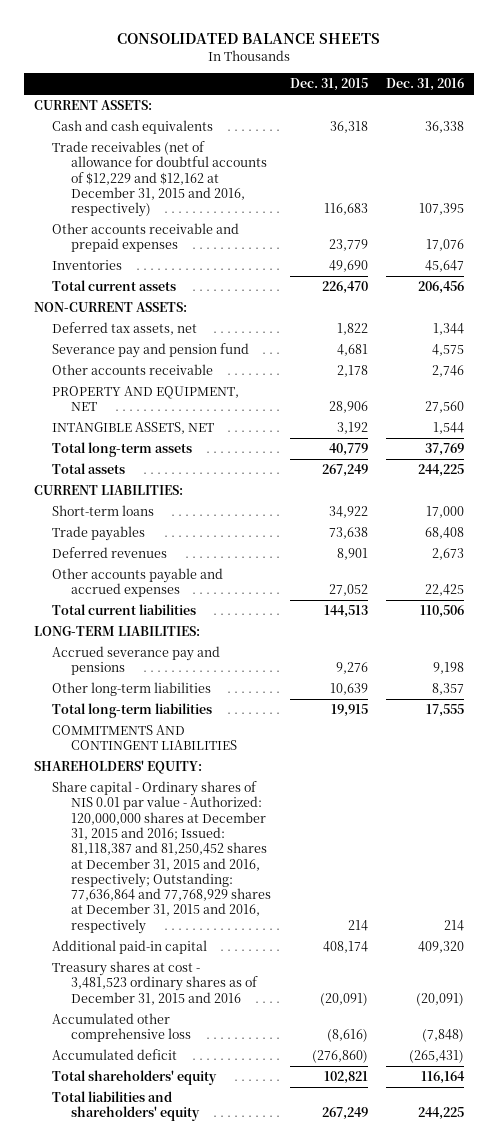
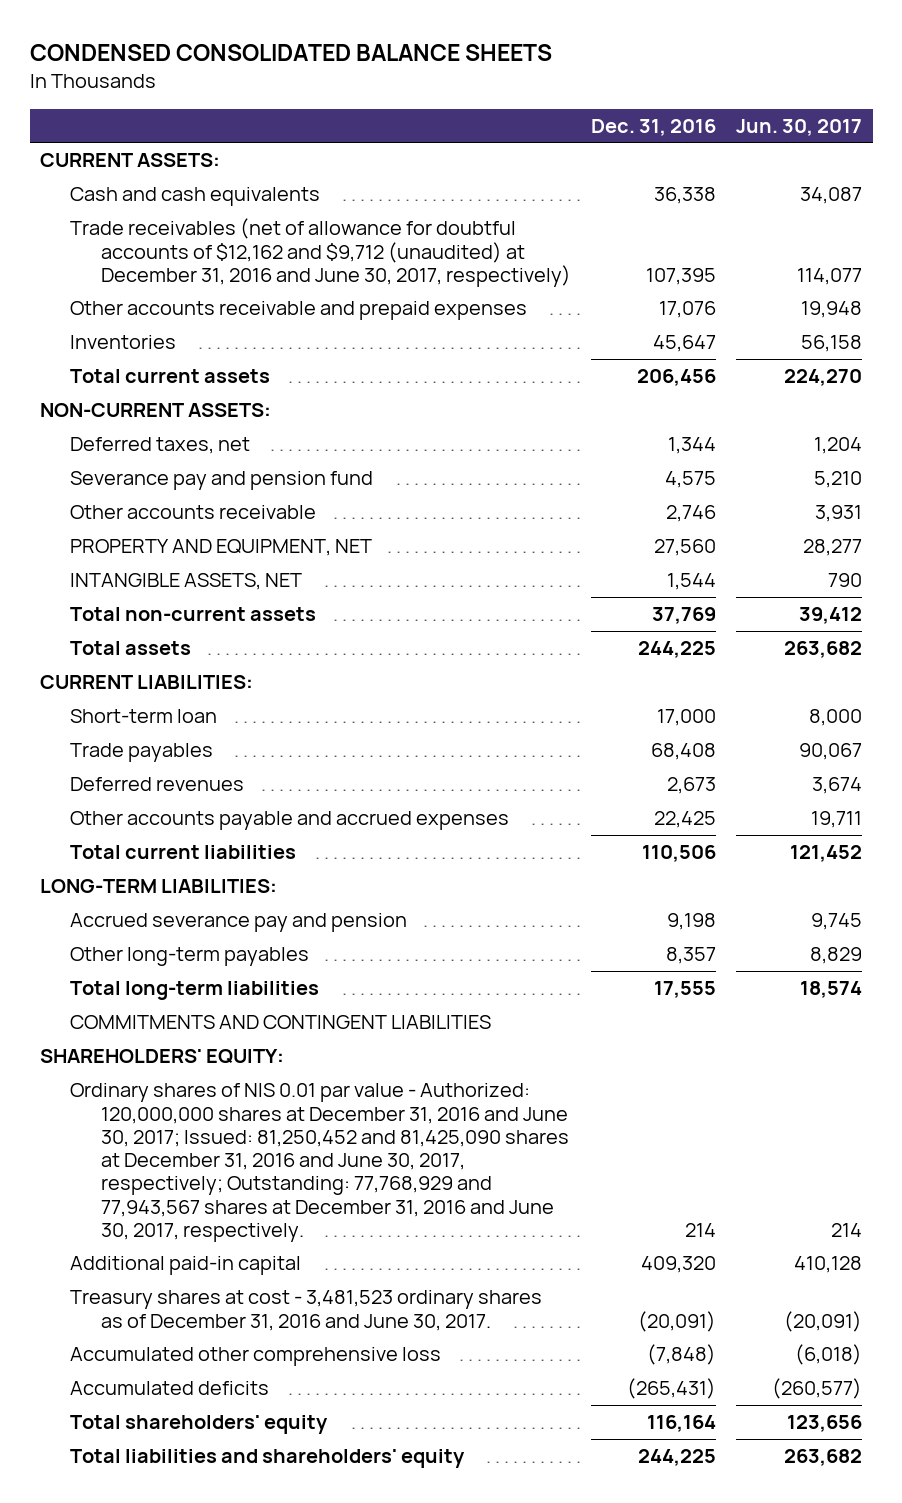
- CONSOLIDATED BALANCE SHEETS
+ CONDENSED CONSOLIDATED BALANCE SHEETS
- | Dec. 31, 2015 | Dec. 31, 2016
+ | Dec. 31, 2016 | Jun. 30, 2017
- Trade receivables (net of allowance for doubtful accounts of $12,229 and $12,162 at December 31, 2015 and 2016, respectively) | 116,683 | 107,395
+ Trade receivables (net of allowance for doubtful accounts of $12,162 and $9,712 (unaudited) at December 31, 2016 and June 30, 2017, respectively) | 107,395 | 114,077
- Deferred tax assets, net | 1,822 | 1,344
+ Deferred taxes, net | 1,344 | 1,204
- Total long-term assets | 40,779 | 37,769
+ Total non-current assets | 37,769 | 39,412
- Short-term loans | 34,922 | 17,000
+ Short-term loan | 17,000 | 8,000
- Accrued severance pay and pensions | 9,276 | 9,198
- Other long-term liabilities | 10,639 | 8,357
+ Accrued severance pay and pension | 9,198 | 9,745
+ Other long-term payables | 8,357 | 8,829
- Share capital - Ordinary shares of NIS 0.01 par value - Authorized: 120,000,000 shares at December 31, 2015 and 2016; Issued: 81,118,387 and 81,250,452 shares at December 31, 2015 and 2016, respectively; Outstanding: 77,636,864 and 77,768,929 shares at December 31, 2015 and 2016, respectively | 214 | 214
+ Ordinary shares of NIS 0.01 par value - Authorized: 120,000,000 shares at December 31, 2016 and June 30, 2017; Issued: 81,250,452 and 81,425,090 shares at December 31, 2016 and June 30, 2017, respectively; Outstanding: 77,768,929 and 77,943,567 shares at December 31, 2016 and June 30, 2017, respectively. | 214 | 214
- Treasury shares at cost - 3,481,523 ordinary shares as of December 31, 2015 and 2016 | (20,091) | (20,091)
+ Treasury shares at cost - 3,481,523 ordinary shares as of December 31, 2016 and June 30, 2017. | (20,091) | (20,091)
- Accumulated deficit | (276,860) | (265,431)
+ Accumulated deficits | (265,431) | (260,577)

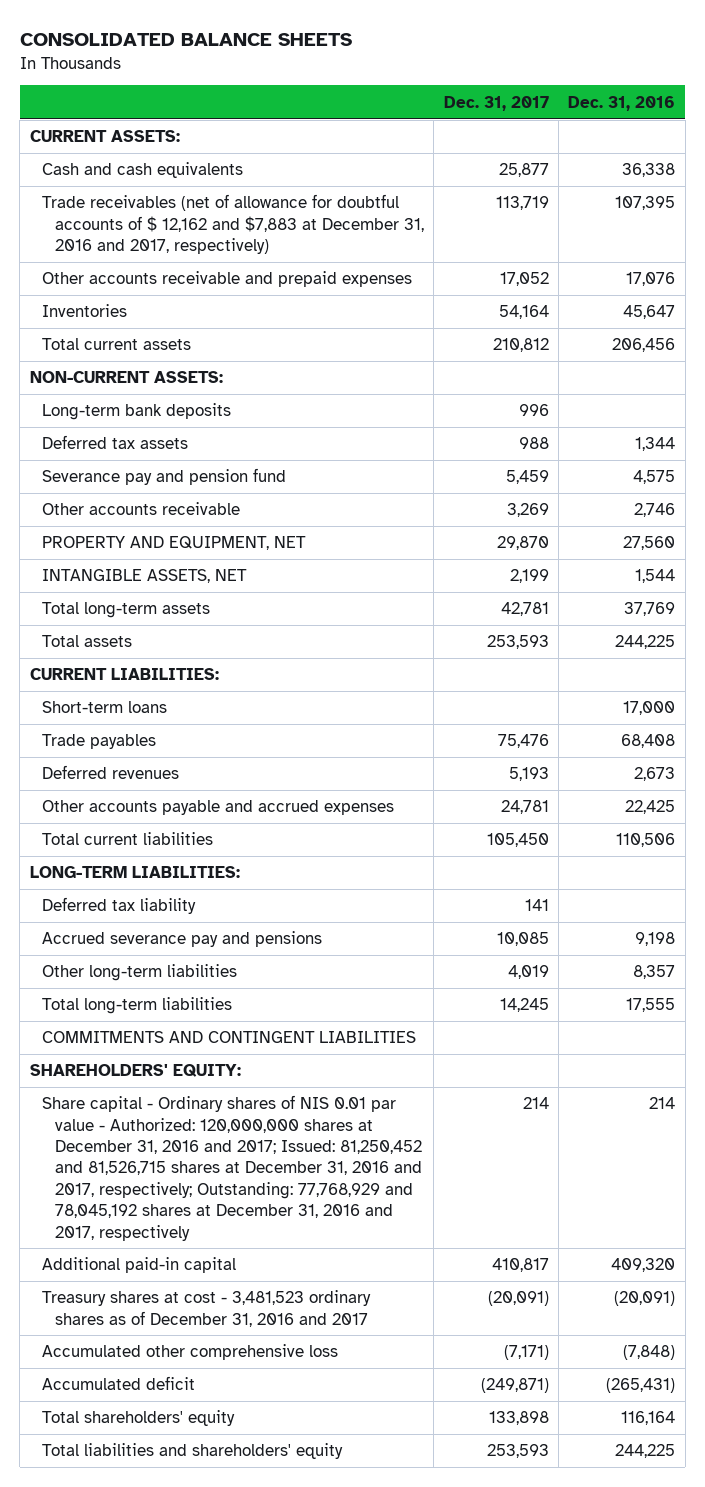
- CONDENSED CONSOLIDATED BALANCE SHEETS
+ CONSOLIDATED BALANCE SHEETS
- | Dec. 31, 2016 | Jun. 30, 2017
+ | Dec. 31, 2017 | Dec. 31, 2016
- Trade receivables (net of allowance for doubtful accounts of $12,162 and $9,712 (unaudited) at December 31, 2016 and June 30, 2017, respectively) | 107,395 | 114,077
+ Trade receivables (net of allowance for doubtful accounts of $ 12,162 and $7,883 at December 31, 2016 and 2017, respectively) | 113,719 | 107,395
- Deferred taxes, net | 1,344 | 1,204
+ Long-term bank deposits | 996 |
+ Deferred tax assets | 988 | 1,344
- Total non-current assets | 37,769 | 39,412
+ Total long-term assets | 42,781 | 37,769
- Short-term loan | 17,000 | 8,000
+ Short-term loans | | 17,000
- Accrued severance pay and pension | 9,198 | 9,745
- Other long-term payables | 8,357 | 8,829
+ Deferred tax liability | 141 |
+ Accrued severance pay and pensions | 10,085 | 9,198
+ Other long-term liabilities | 4,019 | 8,357
- Ordinary shares of NIS 0.01 par value - Authorized: 120,000,000 shares at December 31, 2016 and June 30, 2017; Issued: 81,250,452 and 81,425,090 shares at December 31, 2016 and June 30, 2017, respectively; Outstanding: 77,768,929 and 77,943,567 shares at December 31, 2016 and June 30, 2017, respectively. | 214 | 214
+ Share capital - Ordinary shares of NIS 0.01 par value - Authorized: 120,000,000 shares at December 31, 2016 and 2017; Issued: 81,250,452 and 81,526,715 shares at December 31, 2016 and 2017, respectively; Outstanding: 77,768,929 and 78,045,192 shares at December 31, 2016 and 2017, respectively | 214 | 214
- Treasury shares at cost - 3,481,523 ordinary shares as of December 31, 2016 and June 30, 2017. | (20,091) | (20,091)
+ Treasury shares at cost - 3,481,523 ordinary shares as of December 31, 2016 and 2017 | (20,091) | (20,091)
- Accumulated deficits | (265,431) | (260,577)
+ Accumulated deficit | (249,871) | (265,431)

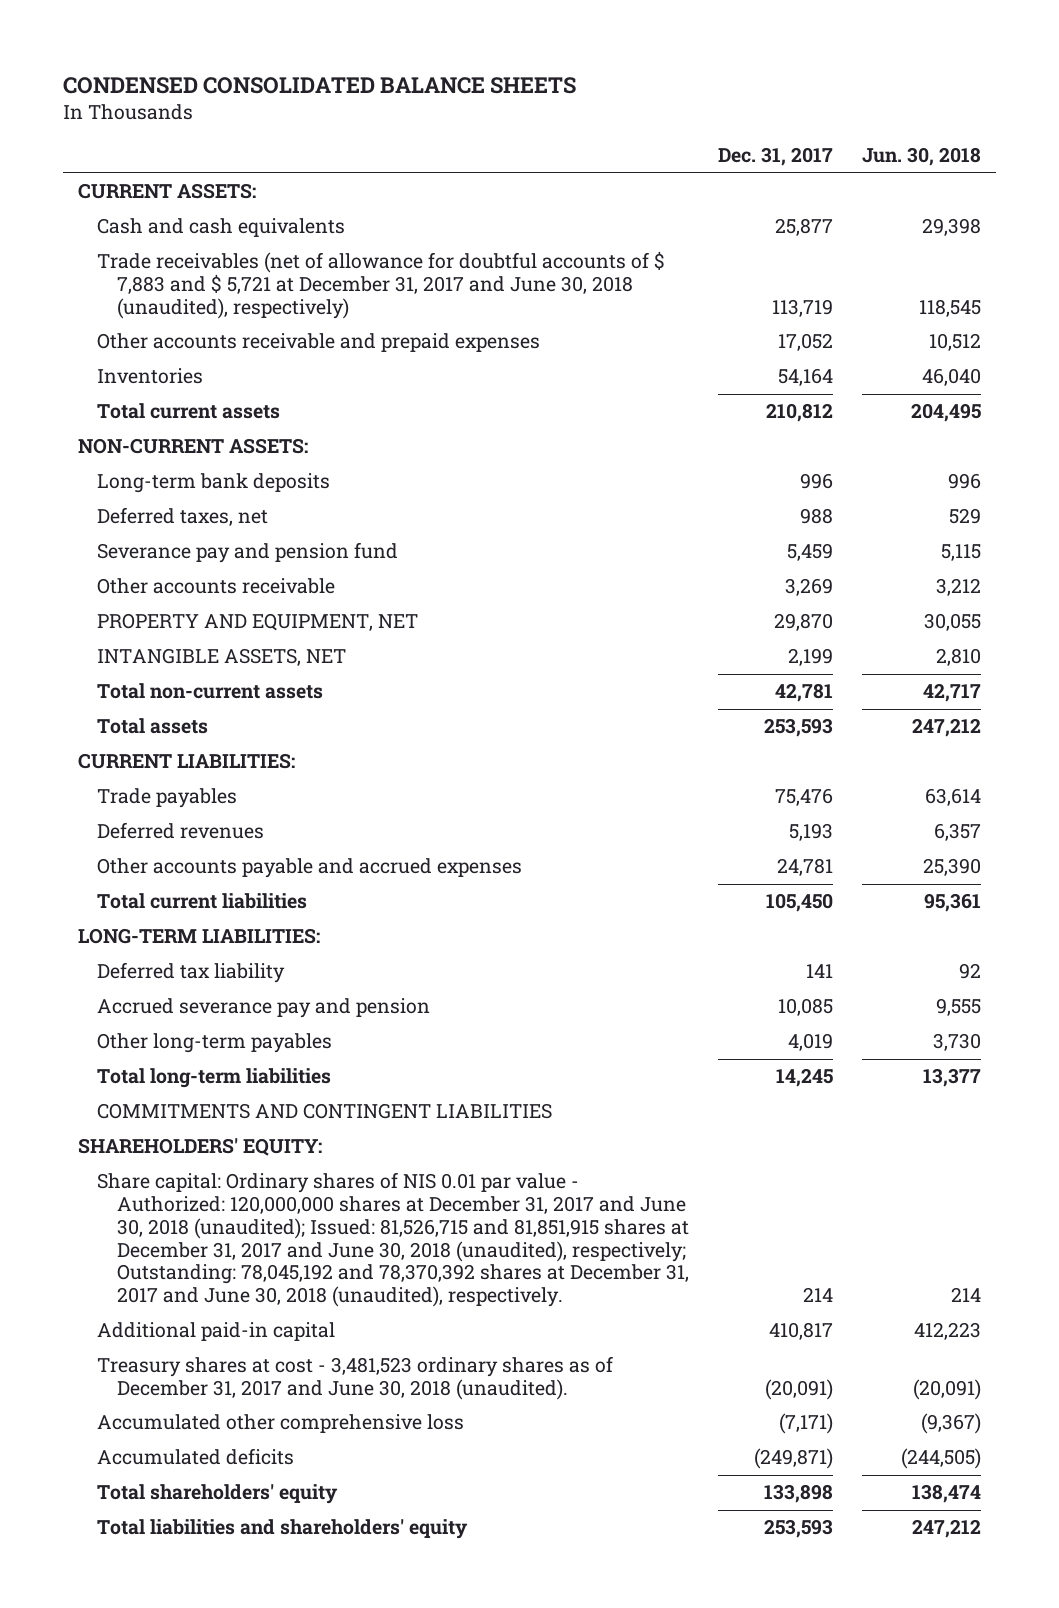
- CONSOLIDATED BALANCE SHEETS
+ CONDENSED CONSOLIDATED BALANCE SHEETS
- | Dec. 31, 2017 | Dec. 31, 2016
+ | Dec. 31, 2017 | Jun. 30, 2018
- Trade receivables (net of allowance for doubtful accounts of $ 12,162 and $7,883 at December 31, 2016 and 2017, respectively) | 113,719 | 107,395
+ Trade receivables (net of allowance for doubtful accounts of $ 7,883 and $ 5,721 at December 31, 2017 and June 30, 2018 (unaudited), respectively) | 113,719 | 118,545
- Deferred tax assets | 988 | 1,344
+ Deferred taxes, net | 988 | 529
- Total long-term assets | 42,781 | 37,769
+ Total non-current assets | 42,781 | 42,717
- Short-term loans | | 17,000
- Accrued severance pay and pensions | 10,085 | 9,198
- Other long-term liabilities | 4,019 | 8,357
+ Accrued severance pay and pension | 10,085 | 9,555
+ Other long-term payables | 4,019 | 3,730
- Share capital - Ordinary shares of NIS 0.01 par value - Authorized: 120,000,000 shares at December 31, 2016 and 2017; Issued: 81,250,452 and 81,526,715 shares at December 31, 2016 and 2017, respectively; Outstanding: 77,768,929 and 78,045,192 shares at December 31, 2016 and 2017, respectively | 214 | 214
+ Share capital: Ordinary shares of NIS 0.01 par value - Authorized: 120,000,000 shares at December 31, 2017 and June 30, 2018 (unaudited); Issued: 81,526,715 and 81,851,915 shares at December 31, 2017 and June 30, 2018 (unaudited), respectively; Outstanding: 78,045,192 and 78,370,392 shares at December 31, 2017 and June 30, 2018 (unaudited), respectively. | 214 | 214
- Treasury shares at cost - 3,481,523 ordinary shares as of December 31, 2016 and 2017 | (20,091) | (20,091)
+ Treasury shares at cost - 3,481,523 ordinary shares as of December 31, 2017 and June 30, 2018 (unaudited). | (20,091) | (20,091)
- Accumulated deficit | (249,871) | (265,431)
+ Accumulated deficits | (249,871) | (244,505)

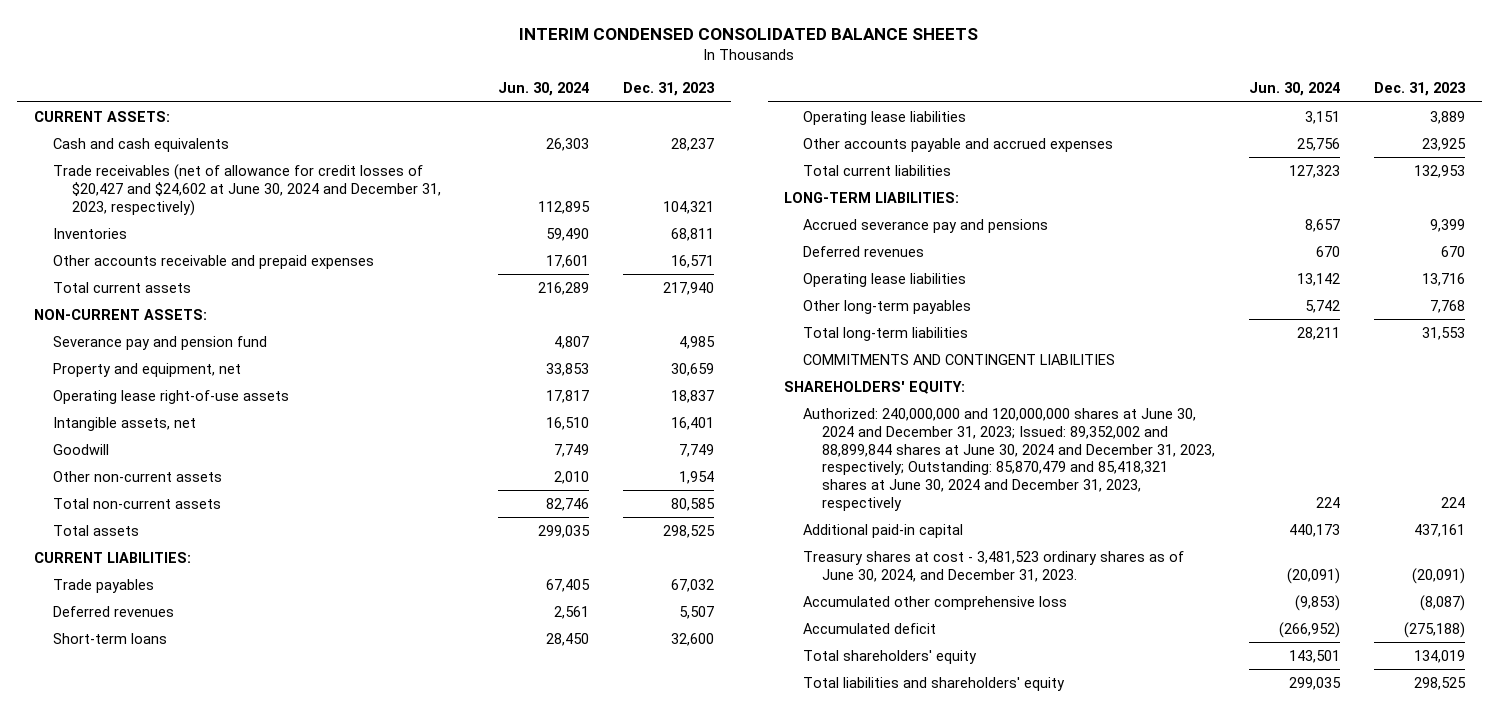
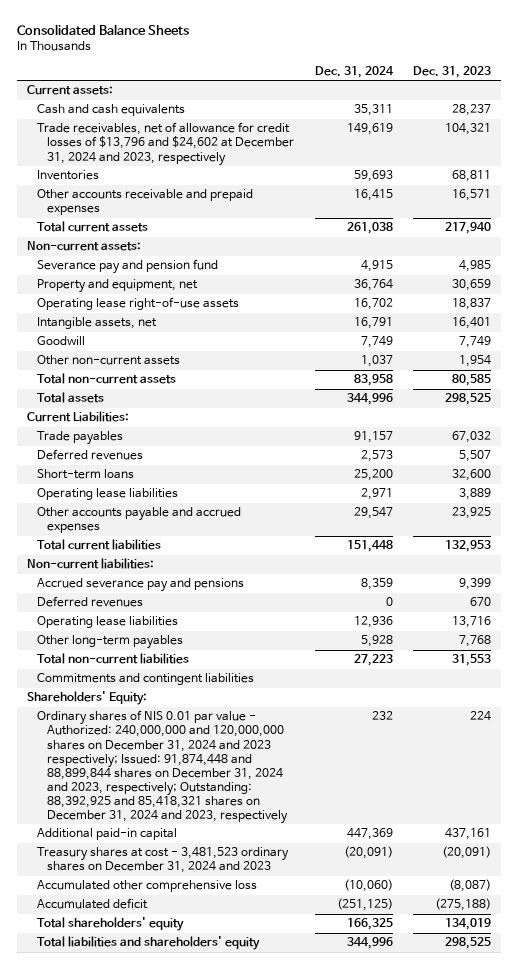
- INTERIM CONDENSED CONSOLIDATED BALANCE SHEETS
+ Consolidated Balance Sheets
- | Jun. 30, 2024 | Dec. 31, 2023
+ | Dec. 31, 2024 | Dec. 31, 2023
- CURRENT ASSETS:
+ Current assets:
- Trade receivables (net of allowance for credit losses of $20,427 and $24,602 at June 30, 2024 and December 31, 2023, respectively) | 112,895 | 104,321
+ Trade receivables, net of allowance for credit losses of $13,796 and $24,602 at December 31, 2024 and 2023, respectively | 149,619 | 104,321
- NON-CURRENT ASSETS:
+ Non-current assets:
- CURRENT LIABILITIES:
+ Current Liabilities:
- LONG-TERM LIABILITIES:
+ Non-current liabilities:
- Total long-term liabilities | 28,211 | 31,553
- COMMITMENTS AND CONTINGENT LIABILITIES
- SHAREHOLDERS' EQUITY:
- Authorized: 240,000,000 and 120,000,000 shares at June 30, 2024 and December 31, 2023; Issued: 89,352,002 and 88,899,844 shares at June 30, 2024 and December 31, 2023, respectively; Outstanding: 85,870,479 and 85,418,321 shares at June 30, 2024 and December 31, 2023, respectively | 224 | 224
+ Total non-current liabilities | 27,223 | 31,553
+ Commitments and contingent liabilities
+ Shareholders' Equity:
+ Ordinary shares of NIS 0.01 par value - Authorized: 240,000,000 and 120,000,000 shares on December 31, 2024 and 2023 respectively; Issued: 91,874,448 and 88,899,844 shares on December 31, 2024 and 2023, respectively; Outstanding: 88,392,925 and 85,418,321 shares on December 31, 2024 and 2023, respectively | 232 | 224
- Treasury shares at cost - 3,481,523 ordinary shares as of June 30, 2024, and December 31, 2023. | (20,091) | (20,091)
+ Treasury shares at cost - 3,481,523 ordinary shares on December 31, 2024 and 2023 | (20,091) | (20,091)

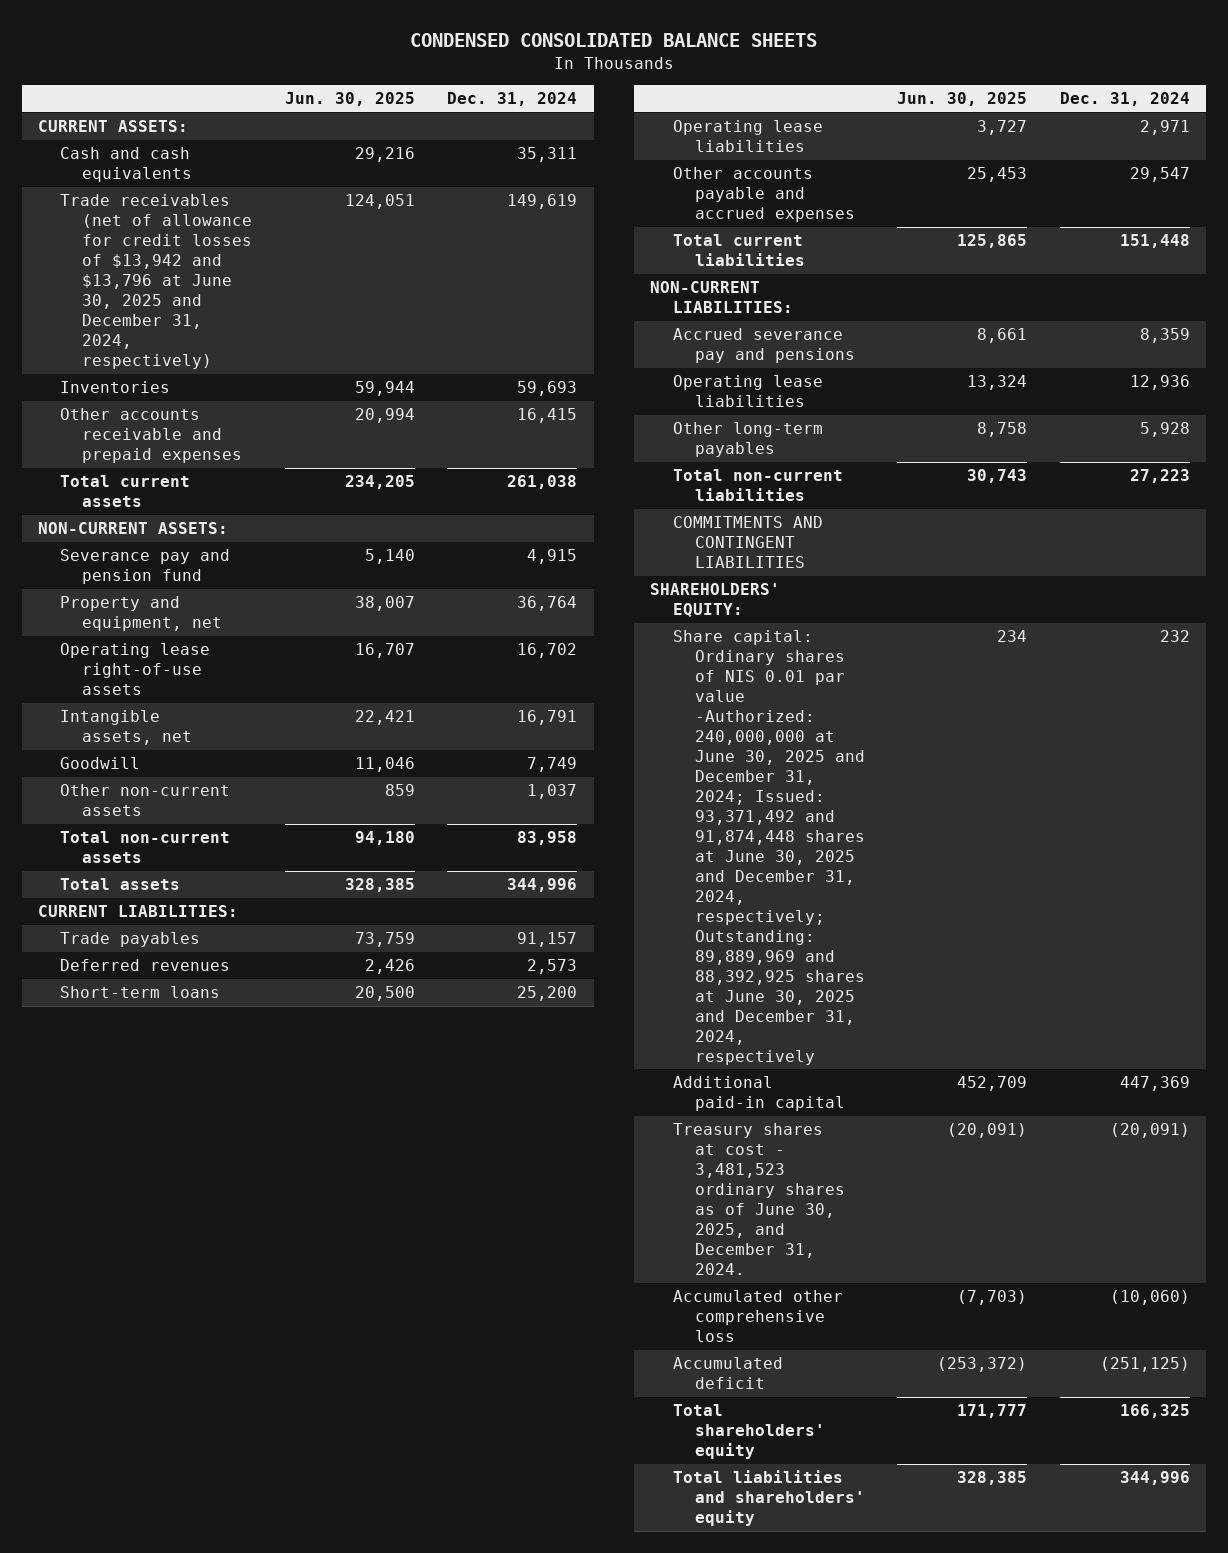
- Consolidated Balance Sheets
+ CONDENSED CONSOLIDATED BALANCE SHEETS
- | Dec. 31, 2024 | Dec. 31, 2023
+ | Jun. 30, 2025 | Dec. 31, 2024
- Current assets:
+ CURRENT ASSETS:
- Trade receivables, net of allowance for credit losses of $13,796 and $24,602 at December 31, 2024 and 2023, respectively | 149,619 | 104,321
+ Trade receivables (net of allowance for credit losses of $13,942 and $13,796 at June 30, 2025 and December 31, 2024, respectively) | 124,051 | 149,619
- Non-current assets:
+ NON-CURRENT ASSETS:
- Current Liabilities:
+ CURRENT LIABILITIES:
- Non-current liabilities:
+ NON-CURRENT LIABILITIES:
- Deferred revenues | 0 | 670
- Commitments and contingent liabilities
- Shareholders' Equity:
- Ordinary shares of NIS 0.01 par value - Authorized: 240,000,000 and 120,000,000 shares on December 31, 2024 and 2023 respectively; Issued: 91,874,448 and 88,899,844 shares on December 31, 2024 and 2023, respectively; Outstanding: 88,392,925 and 85,418,321 shares on December 31, 2024 and 2023, respectively | 232 | 224
+ COMMITMENTS AND CONTINGENT LIABILITIES
+ SHAREHOLDERS' EQUITY:
+ Share capital: Ordinary shares of NIS 0.01 par value -Authorized: 240,000,000 at June 30, 2025 and December 31, 2024; Issued: 93,371,492 and 91,874,448 shares at June 30, 2025 and December 31, 2024, respectively; Outstanding: 89,889,969 and 88,392,925 shares at June 30, 2025 and December 31, 2024, respectively | 234 | 232
- Treasury shares at cost - 3,481,523 ordinary shares on December 31, 2024 and 2023 | (20,091) | (20,091)
+ Treasury shares at cost - 3,481,523 ordinary shares as of June 30, 2025, and December 31, 2024. | (20,091) | (20,091)

